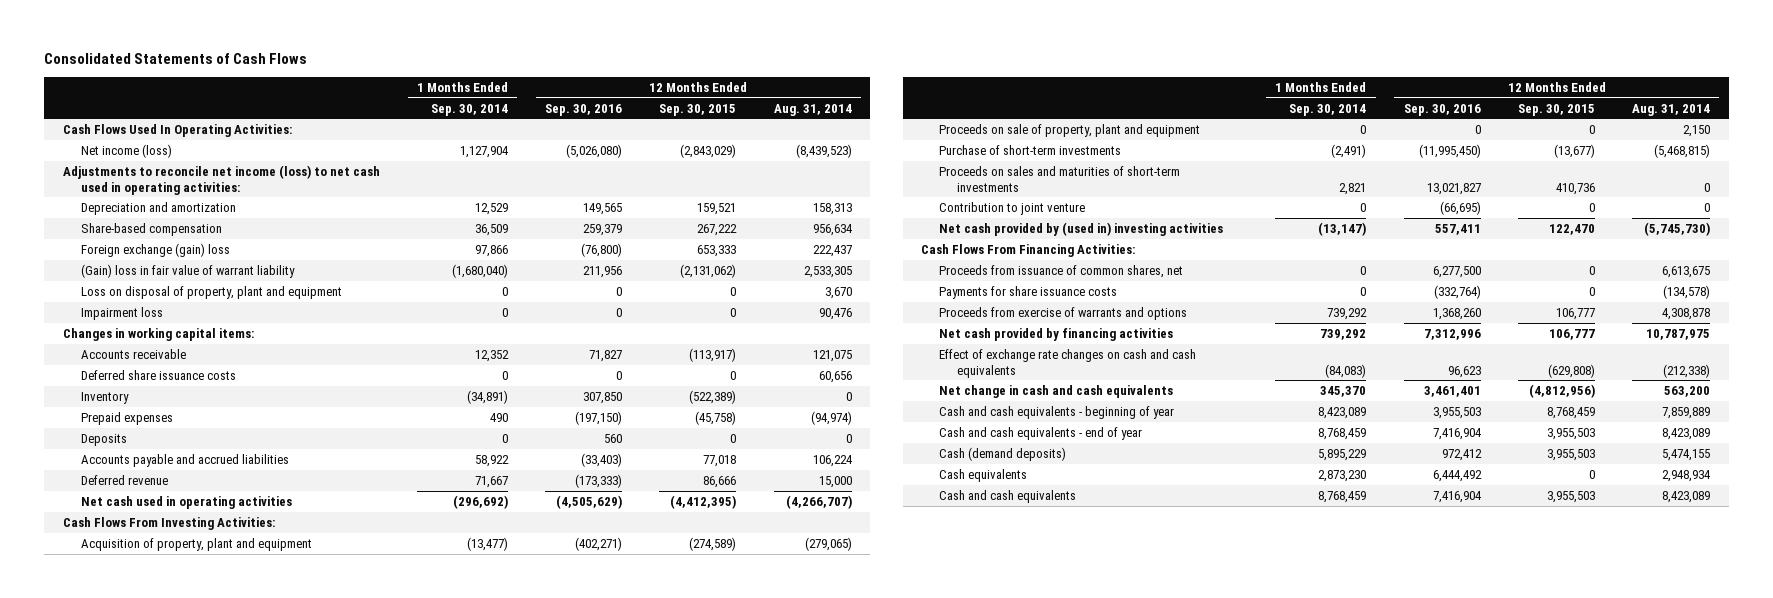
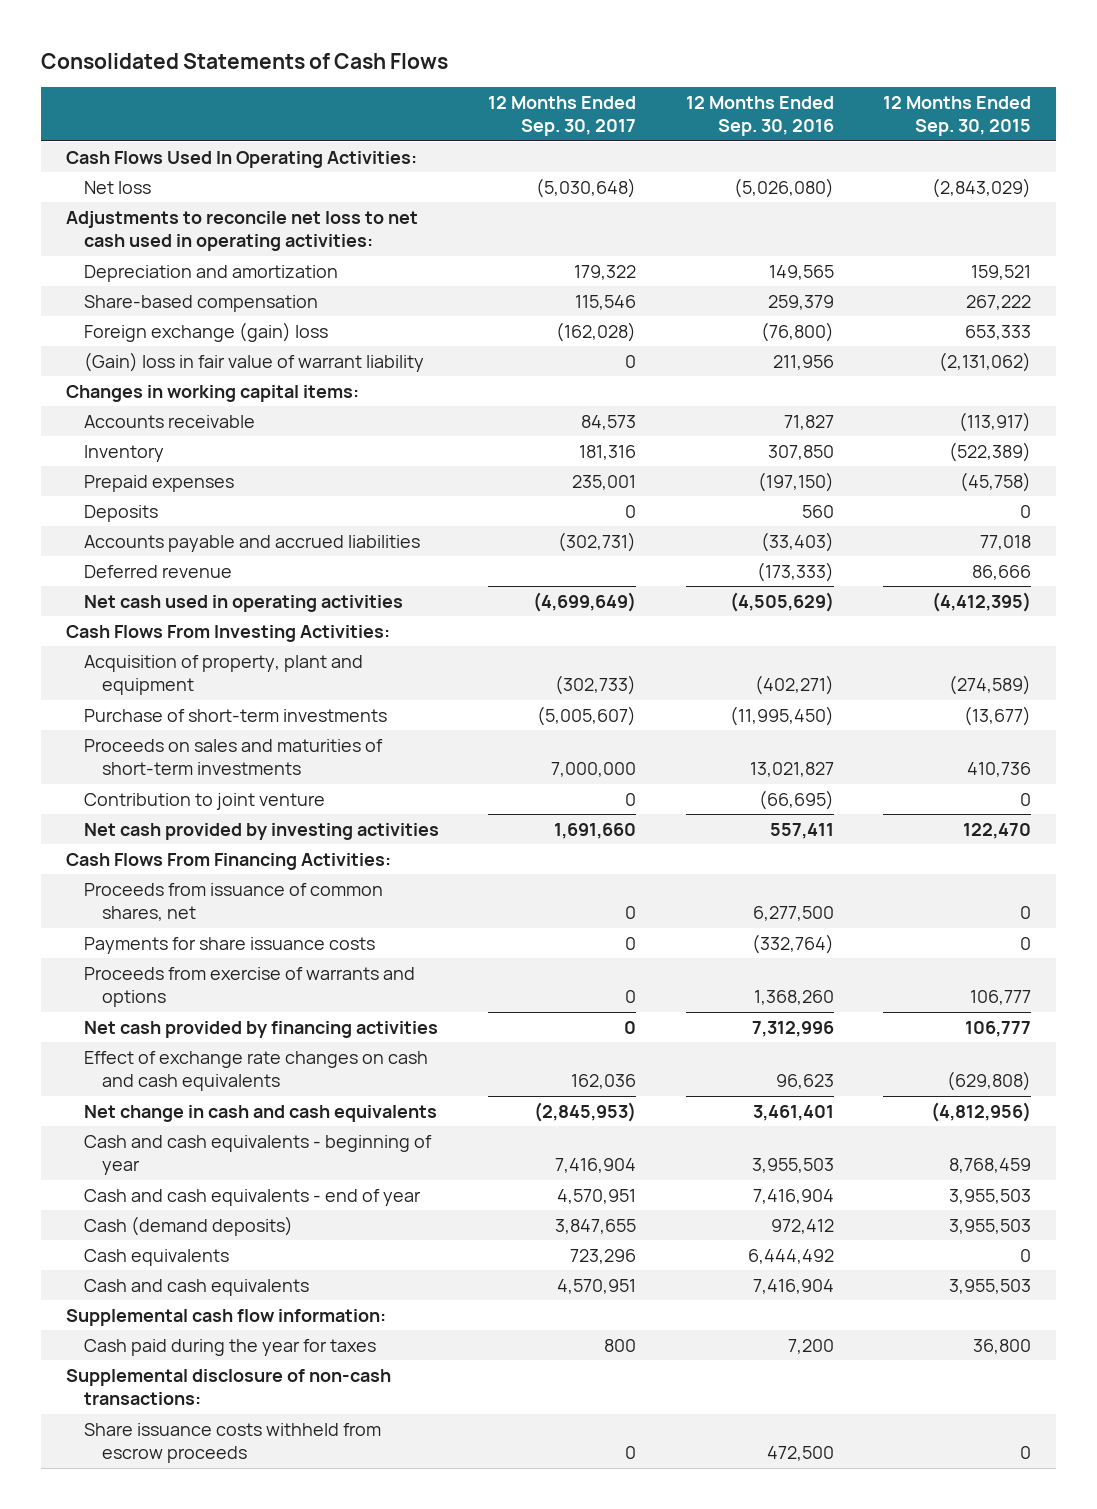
- | 1 Months Ended Sep. 30, 2014 | 12 Months Ended Sep. 30, 2016 | 12 Months Ended Sep. 30, 2015 | 12 Months Ended Aug. 31, 2014
+ | 12 Months Ended Sep. 30, 2017 | 12 Months Ended Sep. 30, 2016 | 12 Months Ended Sep. 30, 2015
- Net income (loss) | 1,127,904 | (5,026,080) | (2,843,029) | (8,439,523)
- Adjustments to reconcile net income (loss) to net cash used in operating activities:
+ Net loss | (5,030,648) | (5,026,080) | (2,843,029)
+ Adjustments to reconcile net loss to net cash used in operating activities:
- Loss on disposal of property, plant and equipment | 0 | 0 | 0 | 3,670
- Impairment loss | 0 | 0 | 0 | 90,476
- Deferred share issuance costs | 0 | 0 | 0 | 60,656
- Proceeds on sale of property, plant and equipment | 0 | 0 | 0 | 2,150
- Net cash provided by (used in) investing activities | (13,147) | 557,411 | 122,470 | (5,745,730)
+ Net cash provided by investing activities | 1,691,660 | 557,411 | 122,470
+ Supplemental cash flow information:
+ Cash paid during the year for taxes | 800 | 7,200 | 36,800
+ Supplemental disclosure of non-cash transactions:
+ Share issuance costs withheld from escrow proceeds | 0 | 472,500 | 0

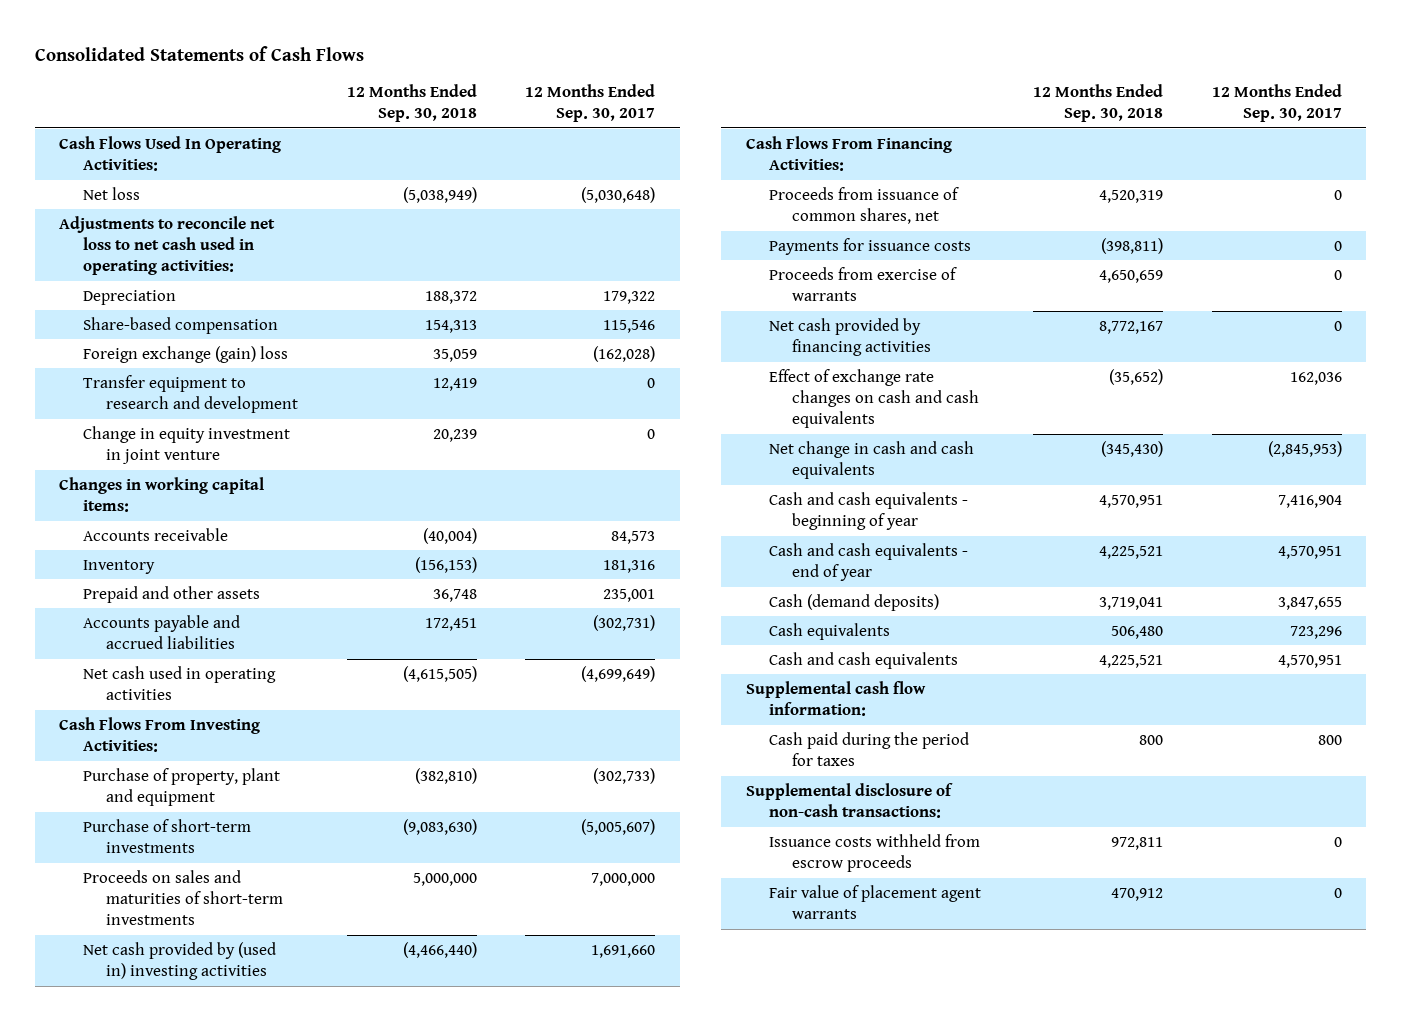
- | 12 Months Ended Sep. 30, 2017 | 12 Months Ended Sep. 30, 2016 | 12 Months Ended Sep. 30, 2015
+ | 12 Months Ended Sep. 30, 2018 | 12 Months Ended Sep. 30, 2017
- Depreciation and amortization | 179,322 | 149,565 | 159,521
+ Depreciation | 188,372 | 179,322
- (Gain) loss in fair value of warrant liability | 0 | 211,956 | (2,131,062)
+ Transfer equipment to research and development | 12,419 | 0
+ Change in equity investment in joint venture | 20,239 | 0
- Prepaid expenses | 235,001 | (197,150) | (45,758)
- Deposits | 0 | 560 | 0
+ Prepaid and other assets | 36,748 | 235,001
- Deferred revenue | | (173,333) | 86,666
- Acquisition of property, plant and equipment | (302,733) | (402,271) | (274,589)
+ Purchase of property, plant and equipment | (382,810) | (302,733)
- Contribution to joint venture | 0 | (66,695) | 0
- Net cash provided by investing activities | 1,691,660 | 557,411 | 122,470
+ Net cash provided by (used in) investing activities | (4,466,440) | 1,691,660
- Payments for share issuance costs | 0 | (332,764) | 0
- Proceeds from exercise of warrants and options | 0 | 1,368,260 | 106,777
+ Payments for issuance costs | (398,811) | 0
+ Proceeds from exercise of warrants | 4,650,659 | 0
- Cash paid during the year for taxes | 800 | 7,200 | 36,800
+ Cash paid during the period for taxes | 800 | 800
- Share issuance costs withheld from escrow proceeds | 0 | 472,500 | 0
+ Issuance costs withheld from escrow proceeds | 972,811 | 0
+ Fair value of placement agent warrants | 470,912 | 0

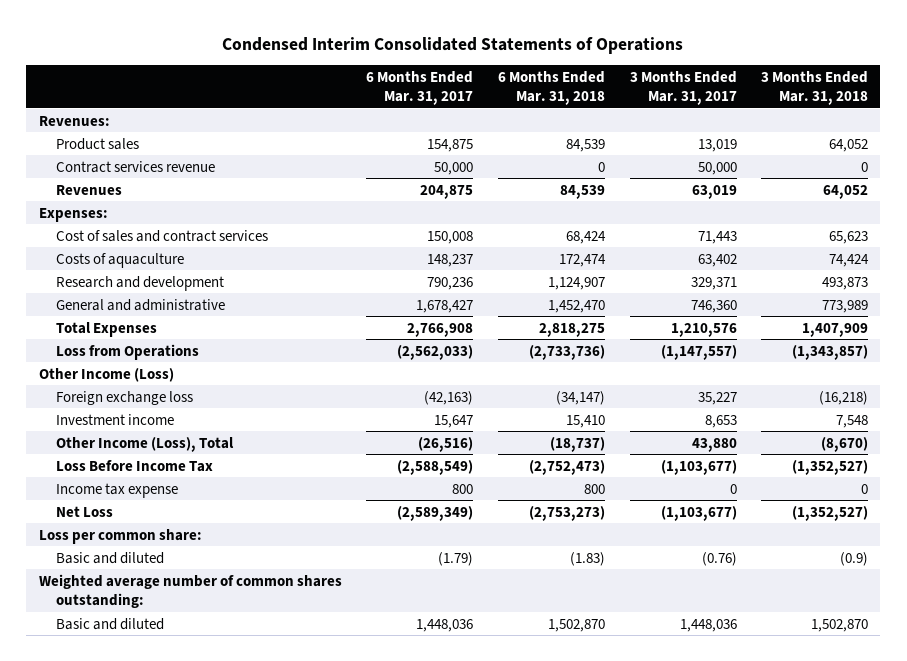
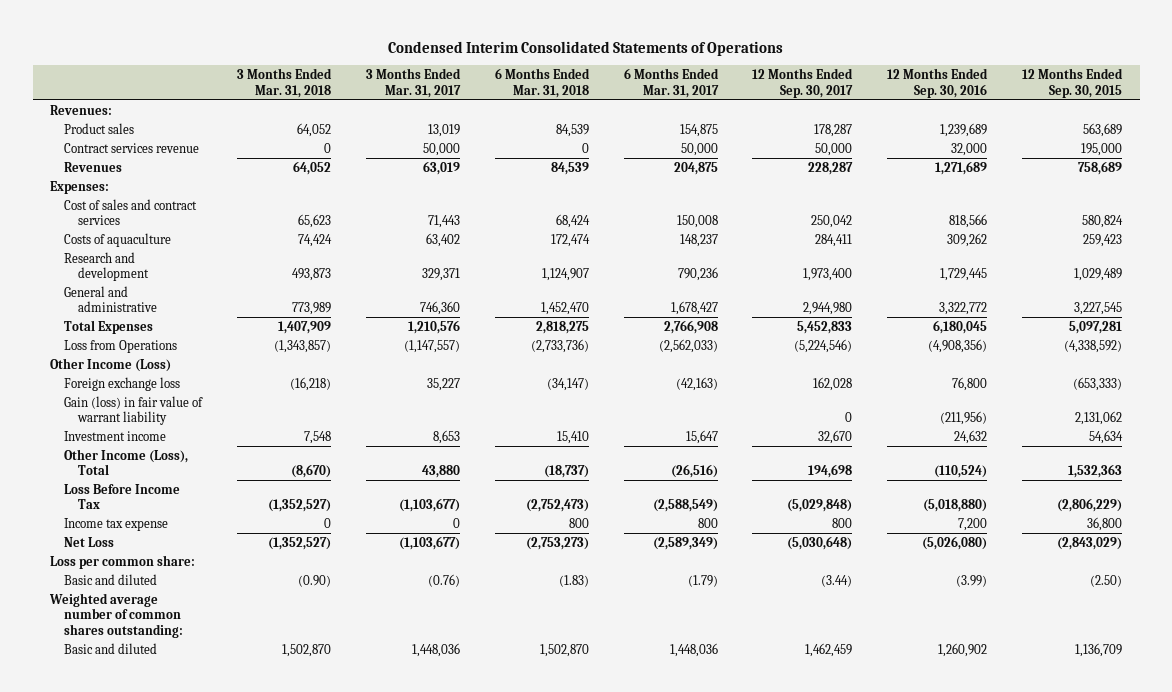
- | 6 Months Ended Mar. 31, 2017 | 6 Months Ended Mar. 31, 2018 | 3 Months Ended Mar. 31, 2017 | 3 Months Ended Mar. 31, 2018
+ | 3 Months Ended Mar. 31, 2018 | 3 Months Ended Mar. 31, 2017 | 6 Months Ended Mar. 31, 2018 | 6 Months Ended Mar. 31, 2017 | 12 Months Ended Sep. 30, 2017 | 12 Months Ended Sep. 30, 2016 | 12 Months Ended Sep. 30, 2015
+ Gain (loss) in fair value of warrant liability | | | | | 0 | (211,956) | 2,131,062
- Basic and diluted | (1.79) | (1.83) | (0.76) | (0.9)
+ Basic and diluted | (0.90) | (0.76) | (1.83) | (1.79) | (3.44) | (3.99) | (2.50)

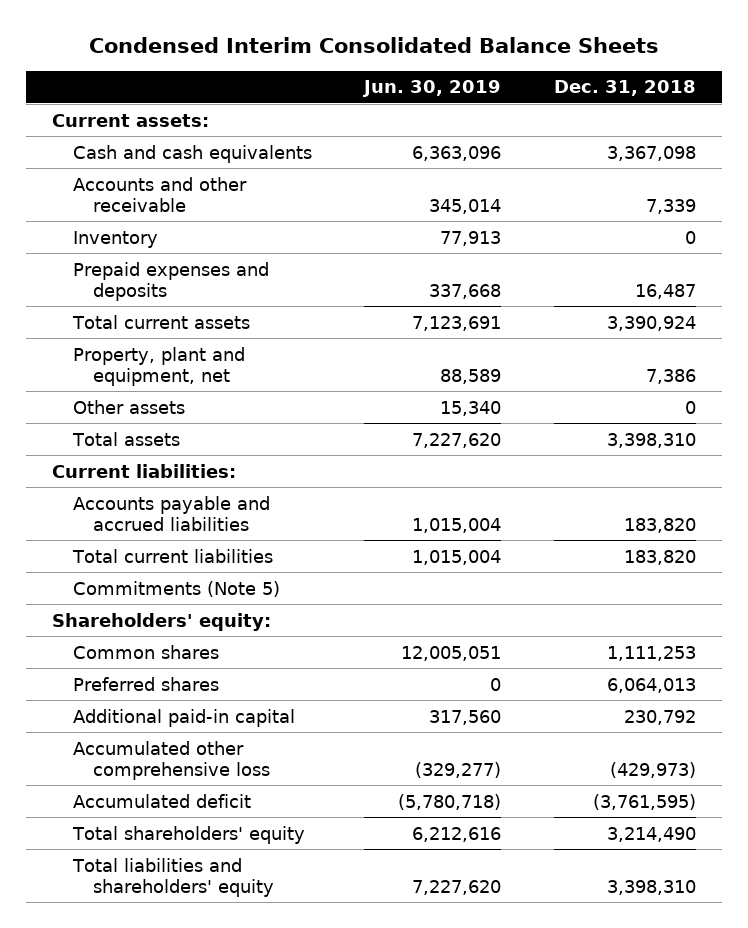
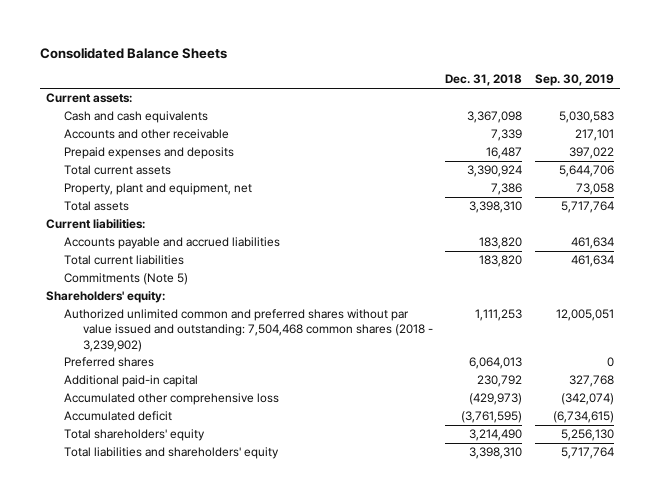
- Condensed Interim Consolidated Balance Sheets
+ Consolidated Balance Sheets
- | Jun. 30, 2019 | Dec. 31, 2018
+ | Dec. 31, 2018 | Sep. 30, 2019
- Inventory | 77,913 | 0
- Other assets | 15,340 | 0
- Common shares | 12,005,051 | 1,111,253
+ Authorized unlimited common and preferred shares without par value issued and outstanding: 7,504,468 common shares (2018 - 3,239,902) | 1,111,253 | 12,005,051

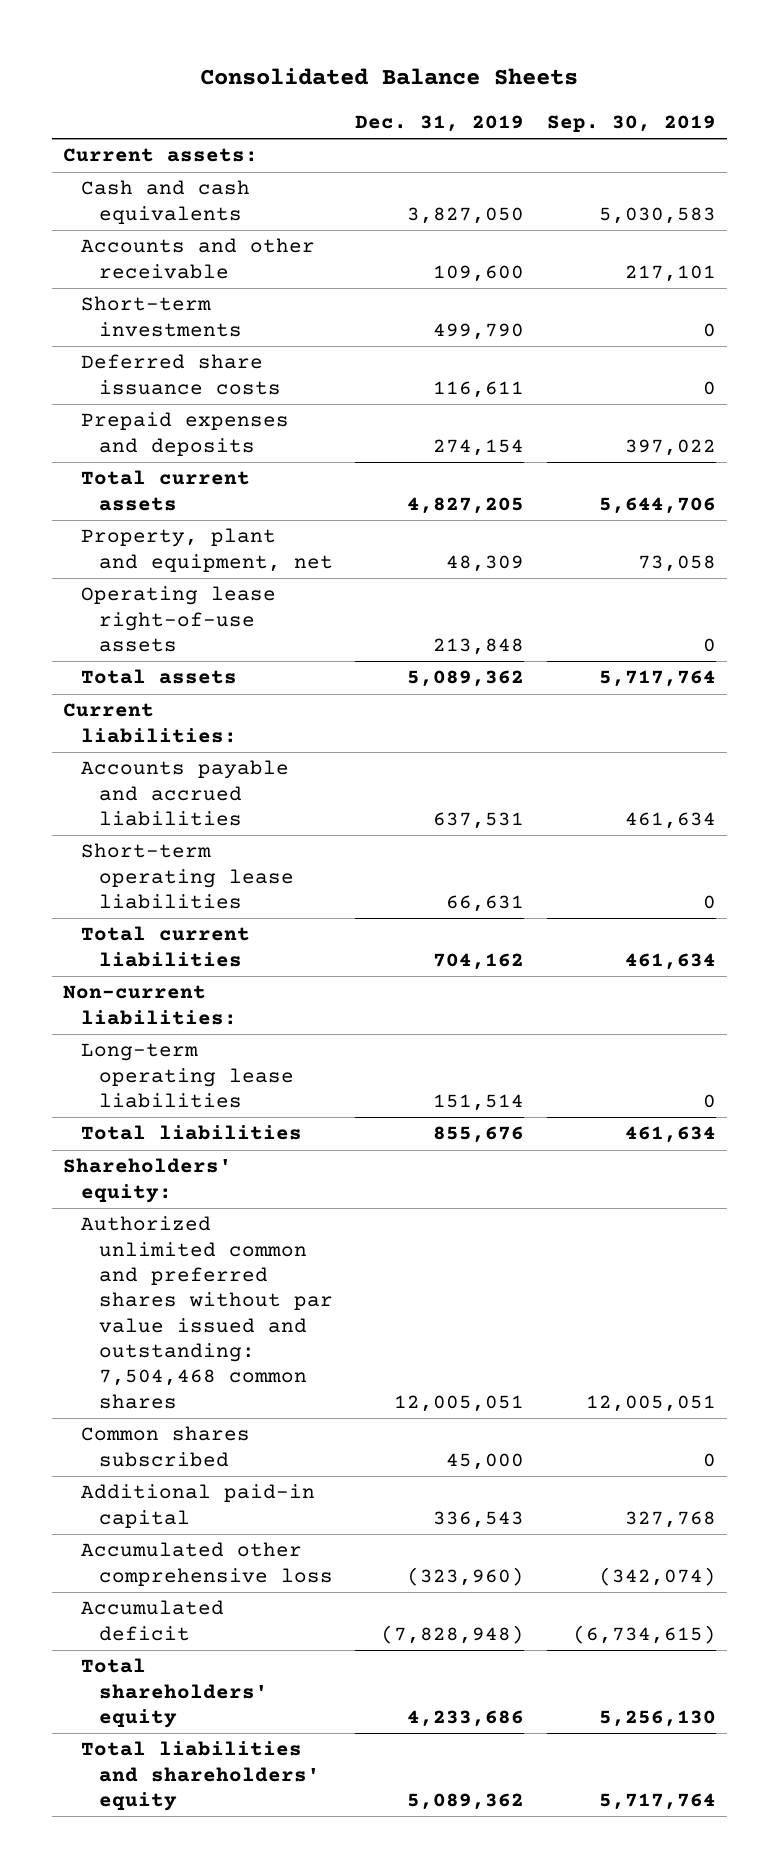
- | Dec. 31, 2018 | Sep. 30, 2019
+ | Dec. 31, 2019 | Sep. 30, 2019
+ Short-term investments | 499,790 | 0
+ Deferred share issuance costs | 116,611 | 0
+ Operating lease right-of-use assets | 213,848 | 0
+ Short-term operating lease liabilities | 66,631 | 0
- Commitments (Note 5)
+ Non-current liabilities:
+ Long-term operating lease liabilities | 151,514 | 0
+ Total liabilities | 855,676 | 461,634
- Authorized unlimited common and preferred shares without par value issued and outstanding: 7,504,468 common shares (2018 - 3,239,902) | 1,111,253 | 12,005,051
- Preferred shares | 6,064,013 | 0
+ Authorized unlimited common and preferred shares without par value issued and outstanding: 7,504,468 common shares | 12,005,051 | 12,005,051
+ Common shares subscribed | 45,000 | 0

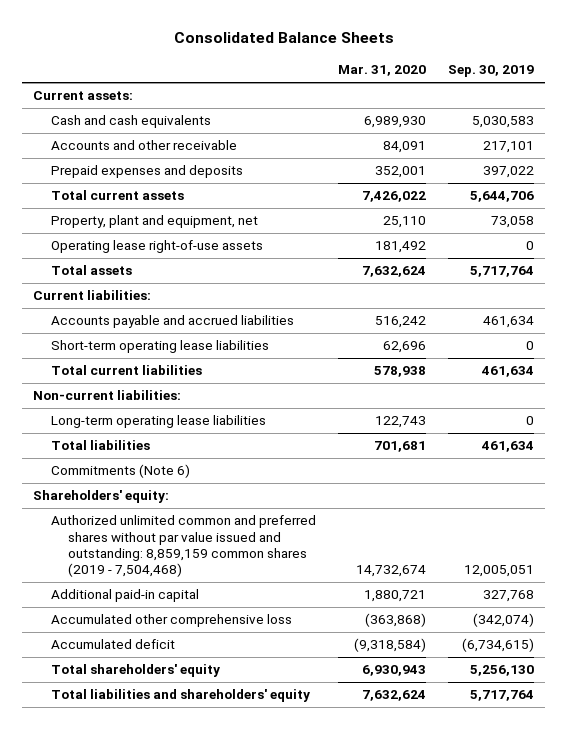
- | Dec. 31, 2019 | Sep. 30, 2019
+ | Mar. 31, 2020 | Sep. 30, 2019
- Short-term investments | 499,790 | 0
- Deferred share issuance costs | 116,611 | 0
+ Commitments (Note 6)
- Authorized unlimited common and preferred shares without par value issued and outstanding: 7,504,468 common shares | 12,005,051 | 12,005,051
- Common shares subscribed | 45,000 | 0
+ Authorized unlimited common and preferred shares without par value issued and outstanding: 8,859,159 common shares (2019 - 7,504,468) | 14,732,674 | 12,005,051

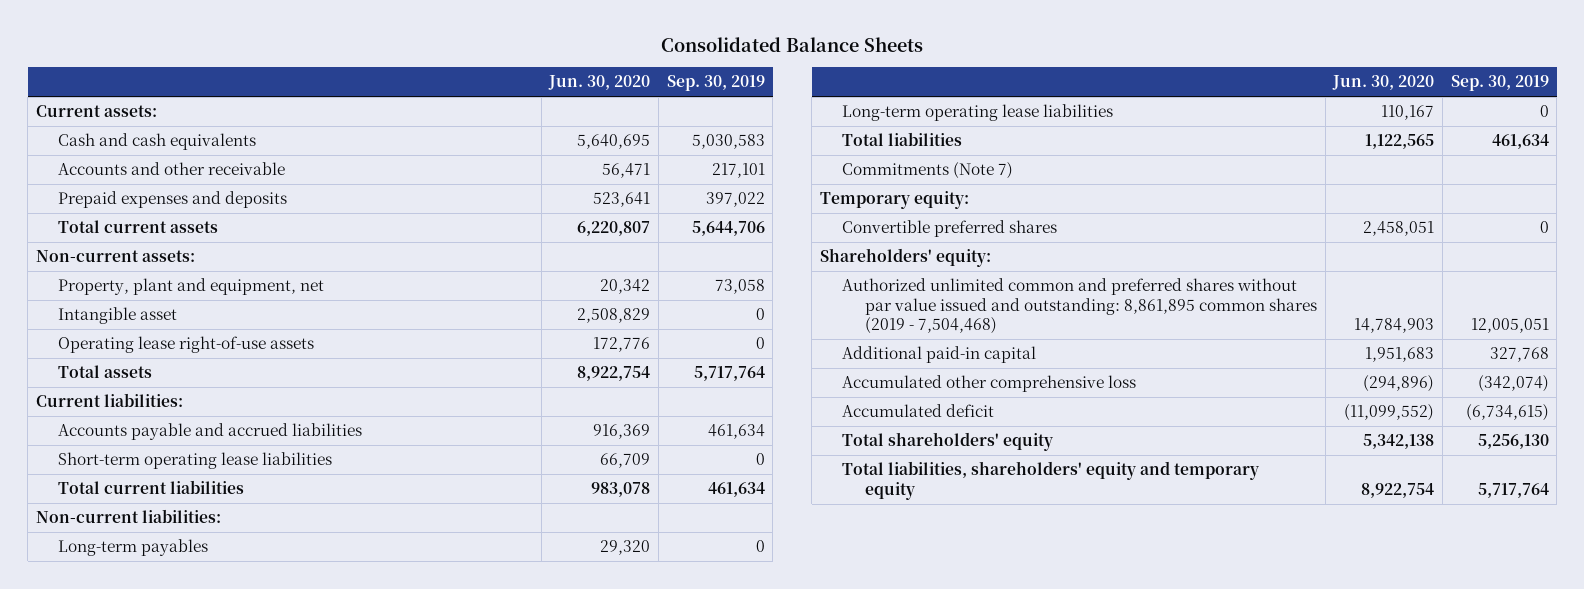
- | Mar. 31, 2020 | Sep. 30, 2019
+ | Jun. 30, 2020 | Sep. 30, 2019
+ Non-current assets:
+ Intangible asset | 2,508,829 | 0
+ Long-term payables | 29,320 | 0
- Commitments (Note 6)
+ Commitments (Note 7)
+ Temporary equity:
+ Convertible preferred shares | 2,458,051 | 0
- Authorized unlimited common and preferred shares without par value issued and outstanding: 8,859,159 common shares (2019 - 7,504,468) | 14,732,674 | 12,005,051
+ Authorized unlimited common and preferred shares without par value issued and outstanding: 8,861,895 common shares (2019 - 7,504,468) | 14,784,903 | 12,005,051
- Total liabilities and shareholders' equity | 7,632,624 | 5,717,764
+ Total liabilities, shareholders' equity and temporary equity | 8,922,754 | 5,717,764

